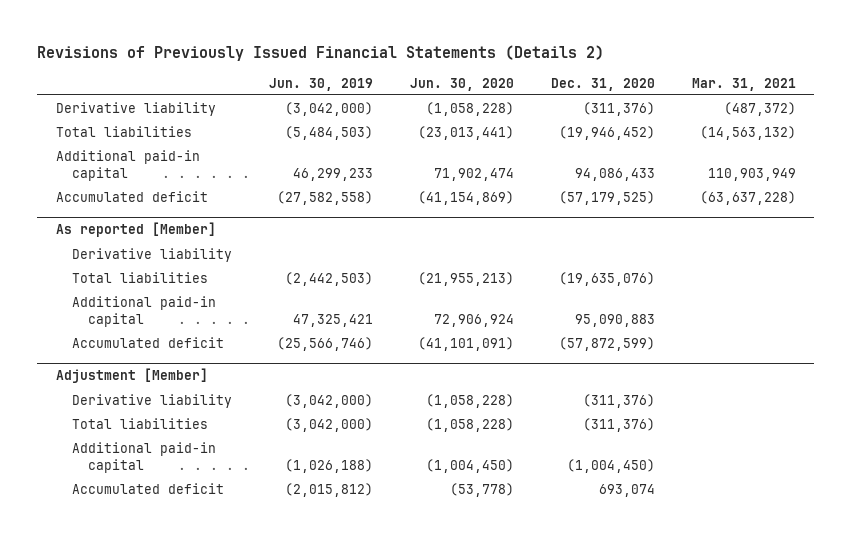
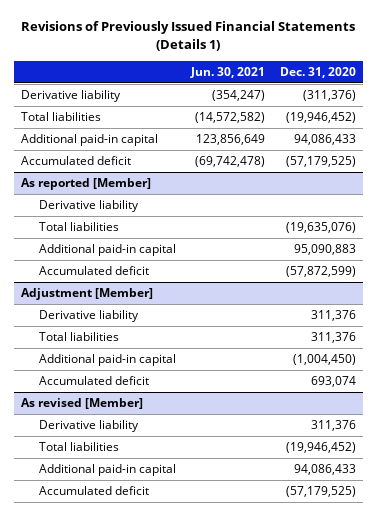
- Revisions of Previously Issued Financial Statements (Details 2)
+ Revisions of Previously Issued Financial Statements (Details 1)
- | Jun. 30, 2019 | Jun. 30, 2020 | Dec. 31, 2020 | Mar. 31, 2021
+ | Jun. 30, 2021 | Dec. 31, 2020
@ Adjustment [Member]
- Derivative liability | (3,042,000) | (1,058,228) | (311,376) |
- Total liabilities | (3,042,000) | (1,058,228) | (311,376) |
+ Derivative liability | | 311,376
+ Total liabilities | | 311,376
+ As revised [Member]
+ Derivative liability | | 311,376
+ Total liabilities | | (19,946,452)
+ Additional paid-in capital | | 94,086,433
+ Accumulated deficit | | (57,179,525)

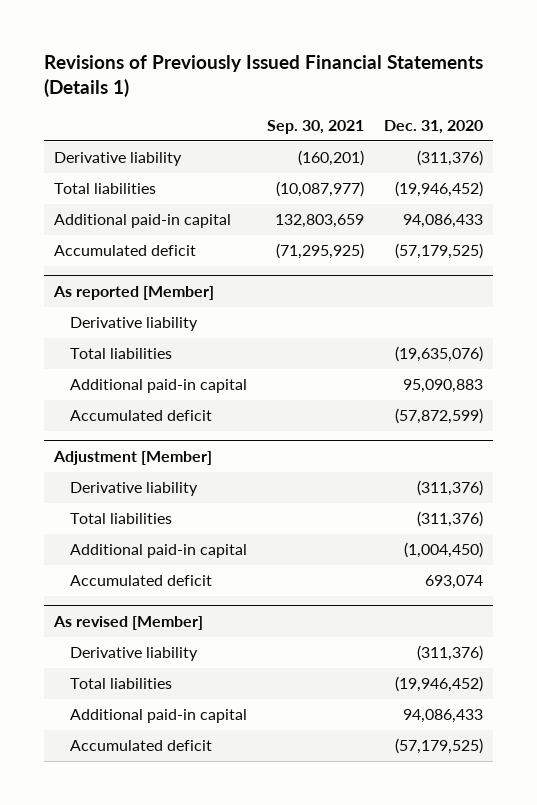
- | Jun. 30, 2021 | Dec. 31, 2020
+ | Sep. 30, 2021 | Dec. 31, 2020
@ Adjustment [Member]
- Derivative liability | | 311,376
- Total liabilities | | 311,376
+ Derivative liability | | (311,376)
+ Total liabilities | | (311,376)
@ As revised [Member]
- Derivative liability | | 311,376
+ Derivative liability | | (311,376)

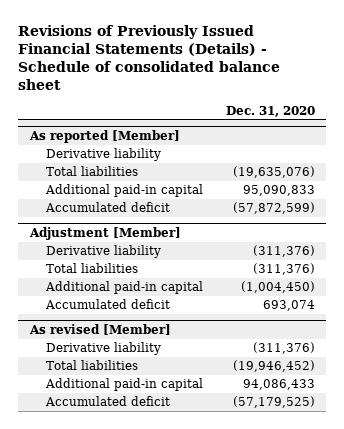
- Revisions of Previously Issued Financial Statements (Details 1)
+ Revisions of Previously Issued Financial Statements (Details) - Schedule of consolidated balance sheet
- | Sep. 30, 2021 | Dec. 31, 2020
+ | Dec. 31, 2020
- Derivative liability | (160,201) | (311,376)
- Total liabilities | (10,087,977) | (19,946,452)
- Additional paid-in capital | 132,803,659 | 94,086,433
- Accumulated deficit | (71,295,925) | (57,179,525)
@ As reported [Member]
- Additional paid-in capital | | 95,090,883
+ Additional paid-in capital | 95,090,833

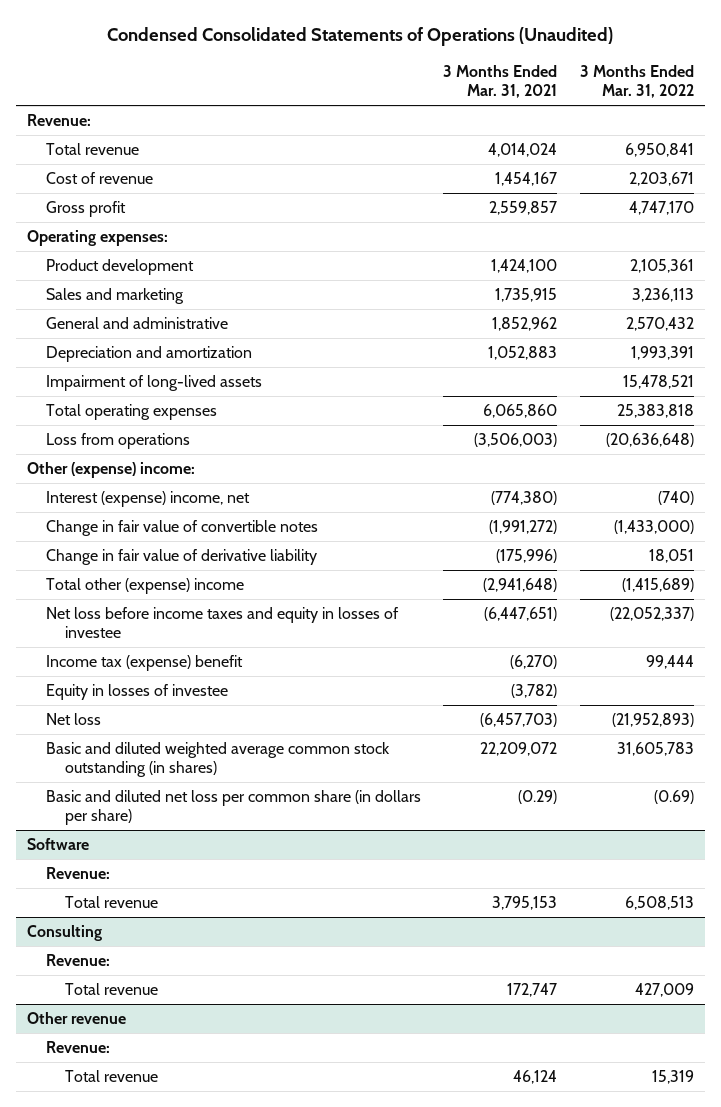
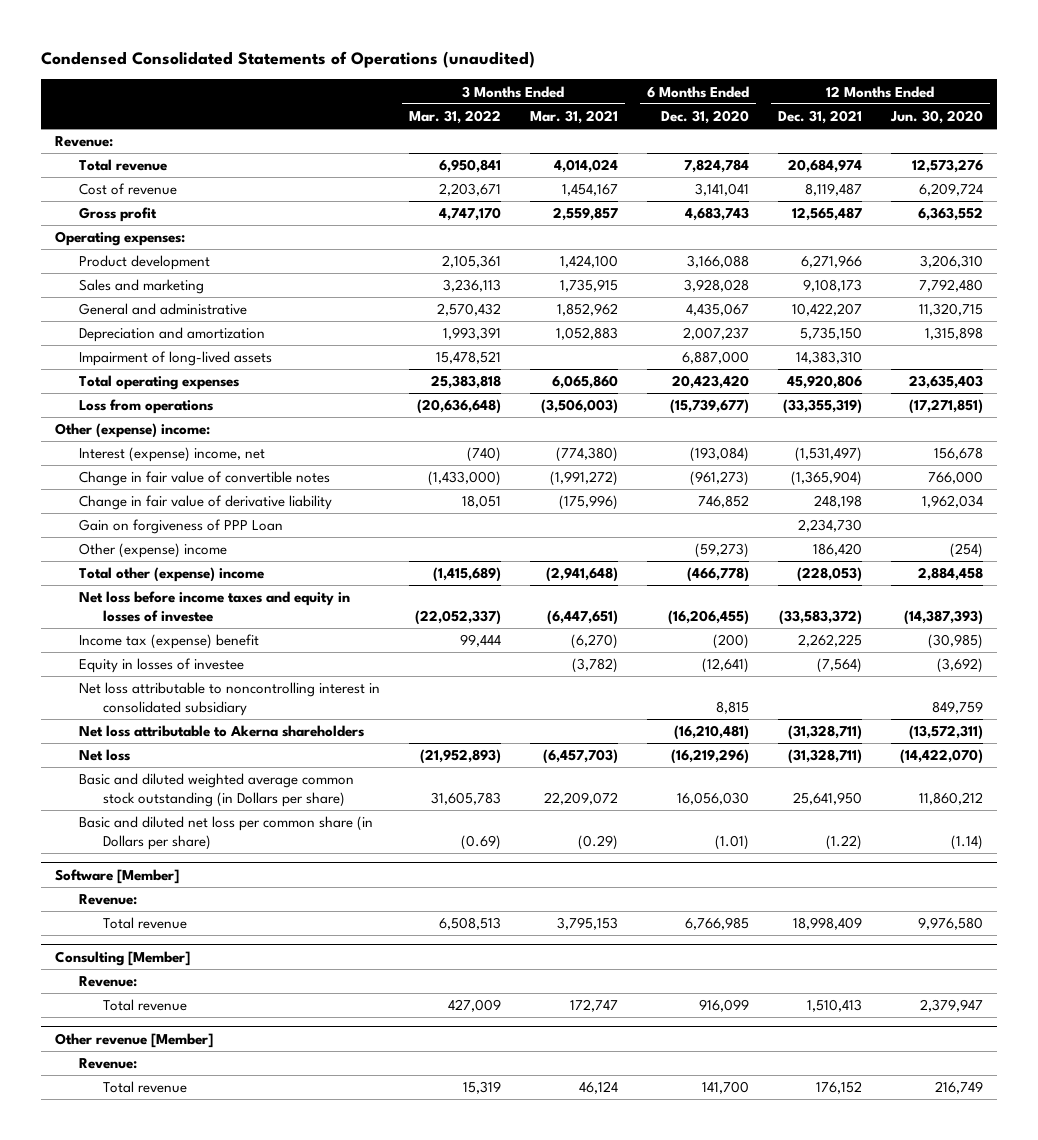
- Condensed Consolidated Statements of Operations (Unaudited)
+ Condensed Consolidated Statements of Operations (unaudited)
- | 3 Months Ended Mar. 31, 2021 | 3 Months Ended Mar. 31, 2022
+ | 3 Months Ended Mar. 31, 2022 | 3 Months Ended Mar. 31, 2021 | 6 Months Ended Dec. 31, 2020 | 12 Months Ended Dec. 31, 2021 | 12 Months Ended Jun. 30, 2020
+ Gain on forgiveness of PPP Loan | | | | 2,234,730 |
+ Other (expense) income | | | (59,273) | 186,420 | (254)
+ Net loss attributable to noncontrolling interest in consolidated subsidiary | | | 8,815 | | 849,759
+ Net loss attributable to Akerna shareholders | | | (16,210,481) | (31,328,711) | (13,572,311)
- Basic and diluted weighted average common stock outstanding (in shares) | 22,209,072 | 31,605,783
- Basic and diluted net loss per common share (in dollars per share) | (0.29) | (0.69)
- Software
+ Basic and diluted weighted average common stock outstanding (in Dollars per share) | 31,605,783 | 22,209,072 | 16,056,030 | 25,641,950 | 11,860,212
+ Basic and diluted net loss per common share (in Dollars per share) | (0.69) | (0.29) | (1.01) | (1.22) | (1.14)
+ Software [Member]
- Consulting
+ Consulting [Member]
- Other revenue
+ Other revenue [Member]

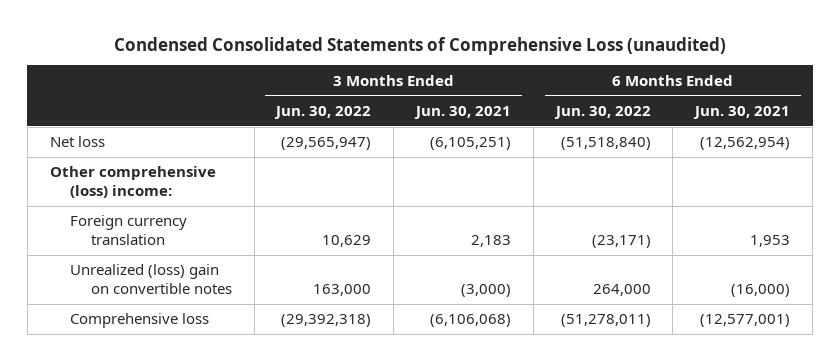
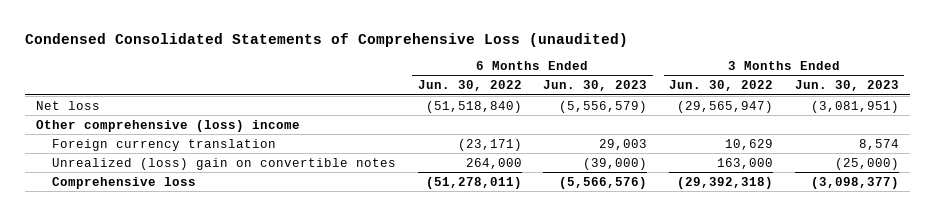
- | 3 Months Ended Jun. 30, 2022 | 3 Months Ended Jun. 30, 2021 | 6 Months Ended Jun. 30, 2022 | 6 Months Ended Jun. 30, 2021
+ | 6 Months Ended Jun. 30, 2022 | 6 Months Ended Jun. 30, 2023 | 3 Months Ended Jun. 30, 2022 | 3 Months Ended Jun. 30, 2023
- Other comprehensive (loss) income:
+ Other comprehensive (loss) income

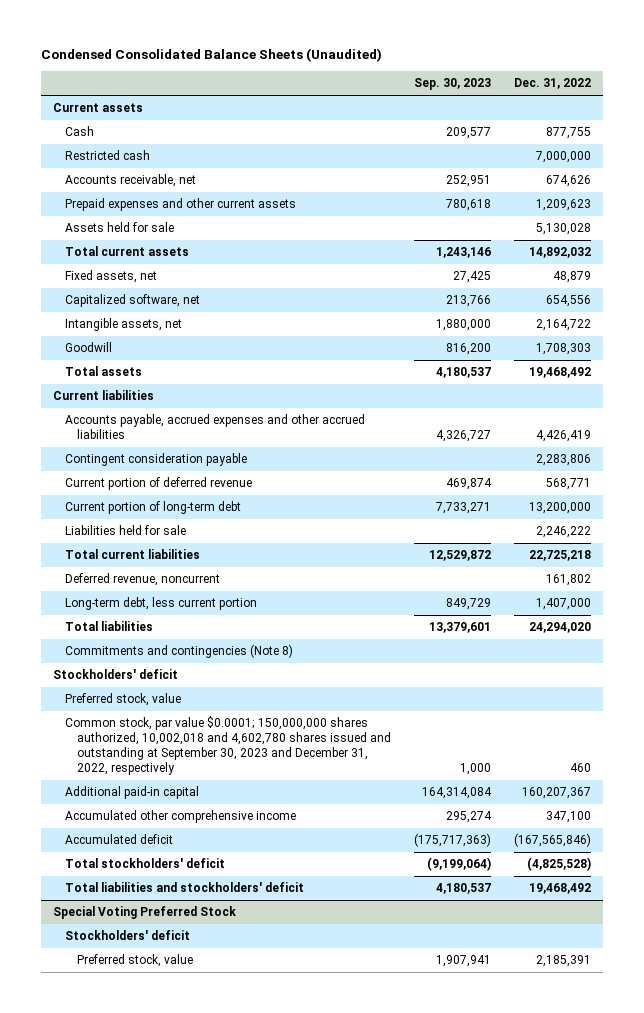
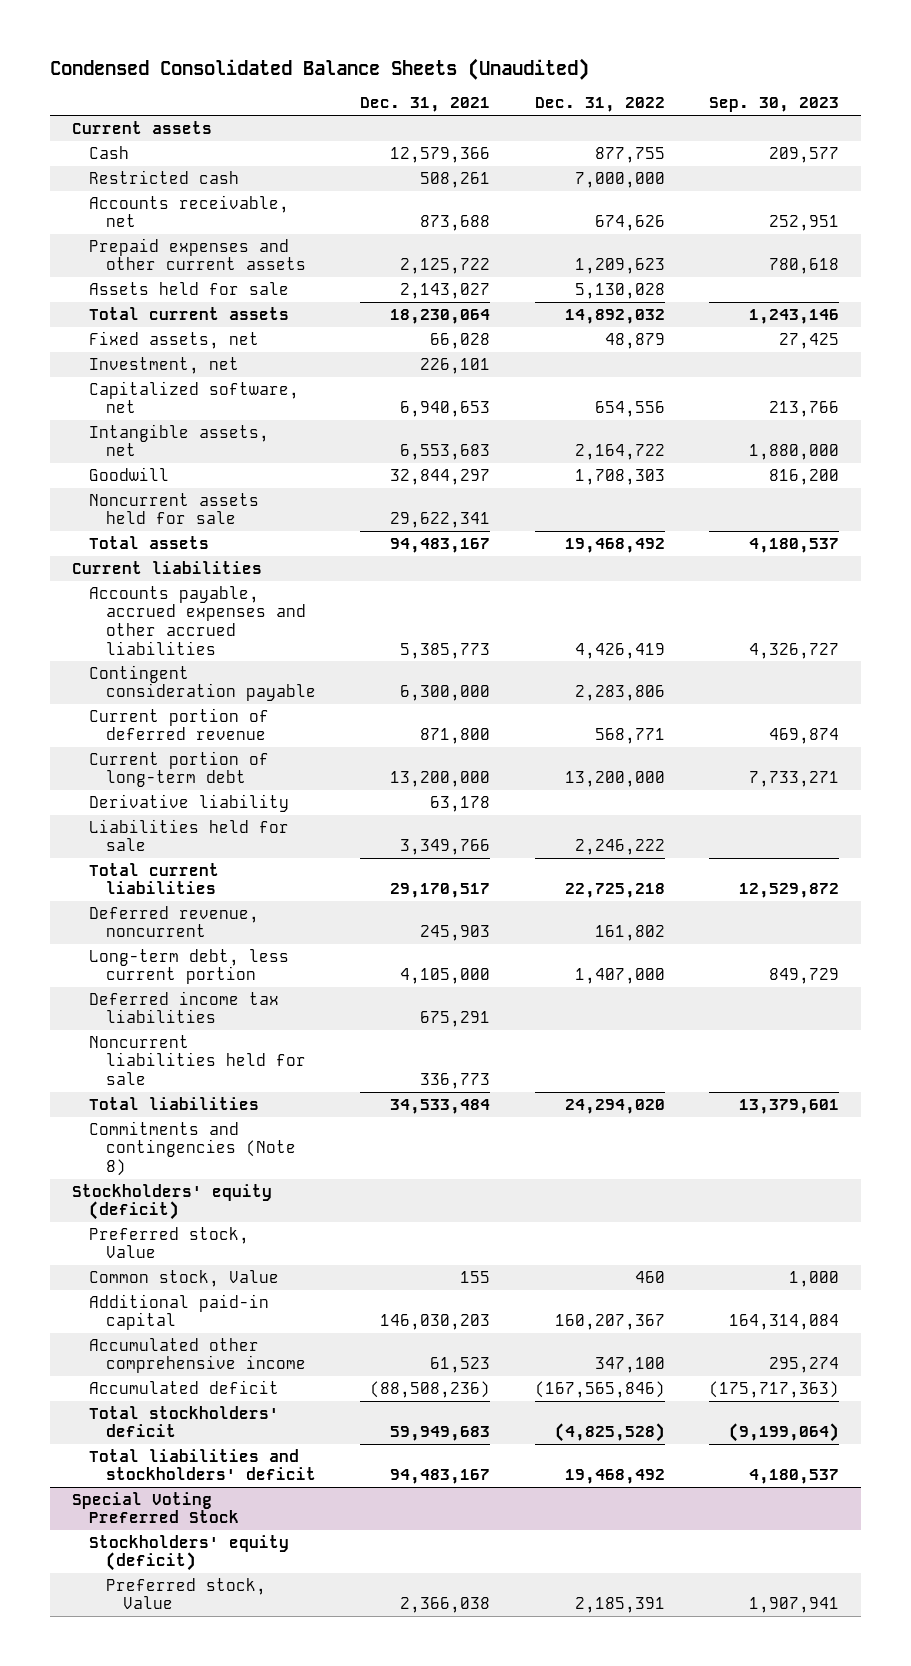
- | Sep. 30, 2023 | Dec. 31, 2022
+ | Dec. 31, 2021 | Dec. 31, 2022 | Sep. 30, 2023
+ Investment, net | 226,101 | |
+ Noncurrent assets held for sale | 29,622,341 | |
+ Derivative liability | 63,178 | |
+ Deferred income tax liabilities | 675,291 | |
+ Noncurrent liabilities held for sale | 336,773 | |
- Stockholders' deficit
- Preferred stock, value
- Common stock, par value $0.0001; 150,000,000 shares authorized, 10,002,018 and 4,602,780 shares issued and outstanding at September 30, 2023 and December 31, 2022, respectively | 1,000 | 460
+ Stockholders' equity (deficit)
+ Preferred stock, Value
+ Common stock, Value | 155 | 460 | 1,000
@ Special Voting Preferred Stock
- Stockholders' deficit
- Preferred stock, value | 1,907,941 | 2,185,391
+ Stockholders' equity (deficit)
+ Preferred stock, Value | 2,366,038 | 2,185,391 | 1,907,941

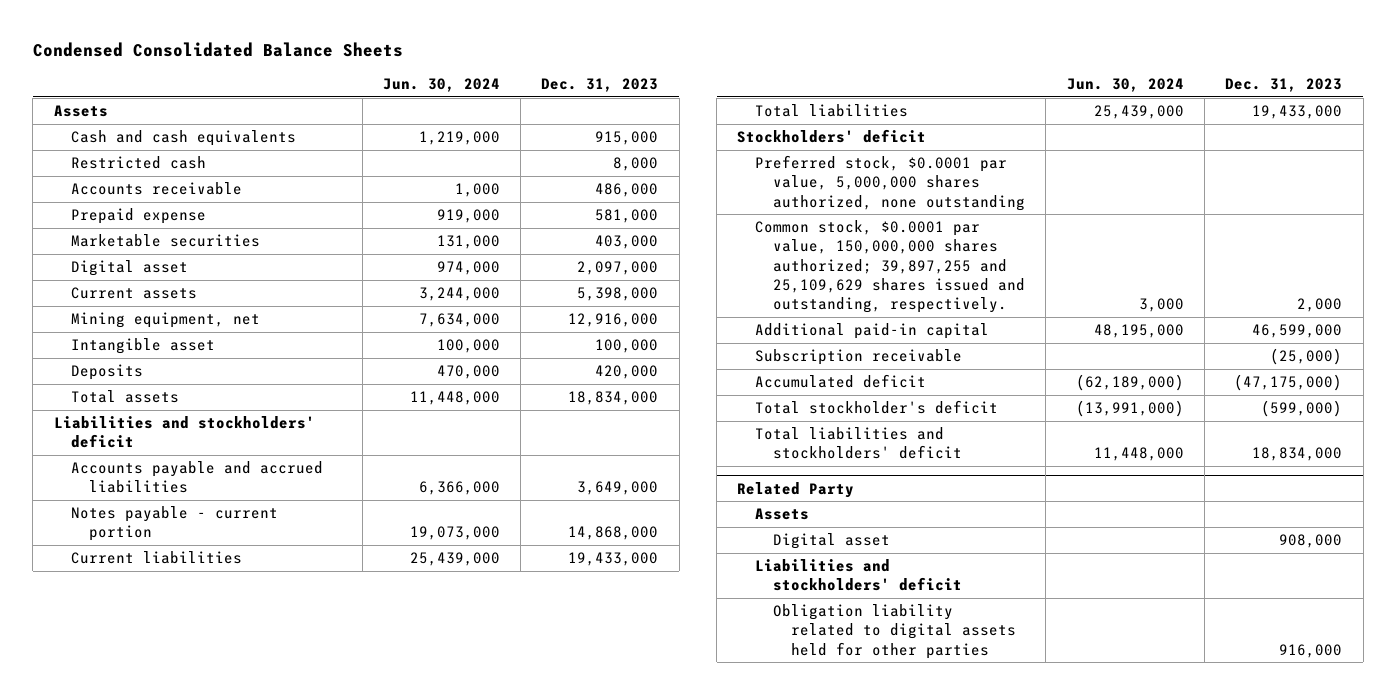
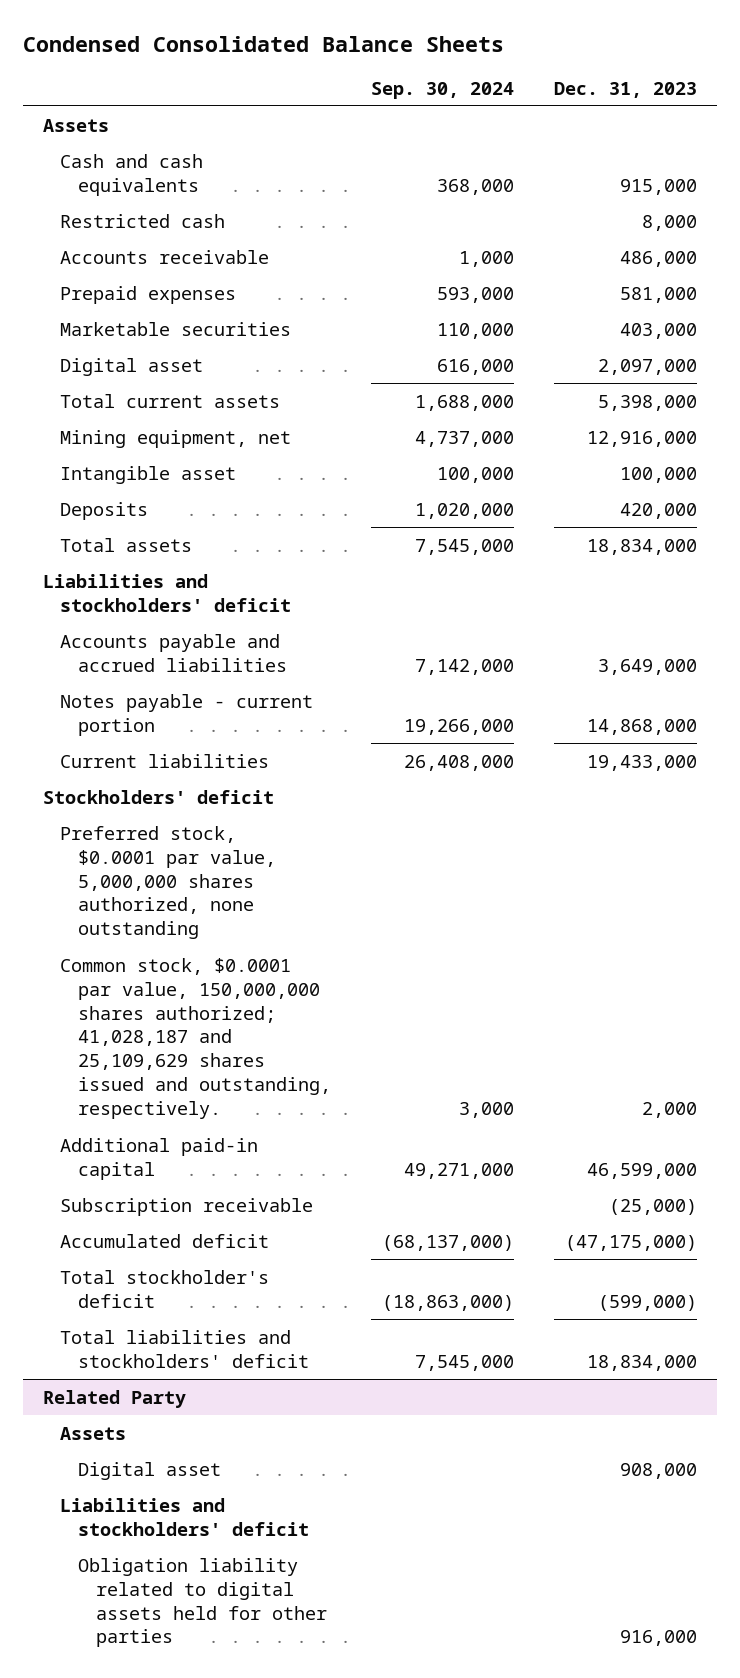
- | Jun. 30, 2024 | Dec. 31, 2023
+ | Sep. 30, 2024 | Dec. 31, 2023
- Prepaid expense | 919,000 | 581,000
+ Prepaid expenses | 593,000 | 581,000
- Current assets | 3,244,000 | 5,398,000
+ Total current assets | 1,688,000 | 5,398,000
- Total liabilities | 25,439,000 | 19,433,000
- Common stock, $0.0001 par value, 150,000,000 shares authorized; 39,897,255 and 25,109,629 shares issued and outstanding, respectively. | 3,000 | 2,000
+ Common stock, $0.0001 par value, 150,000,000 shares authorized; 41,028,187 and 25,109,629 shares issued and outstanding, respectively. | 3,000 | 2,000

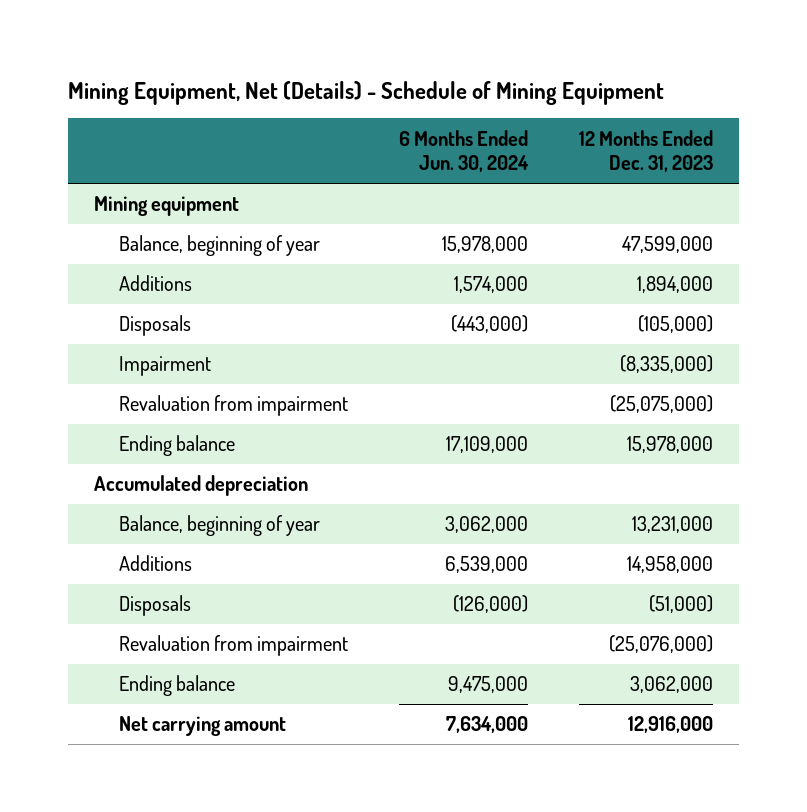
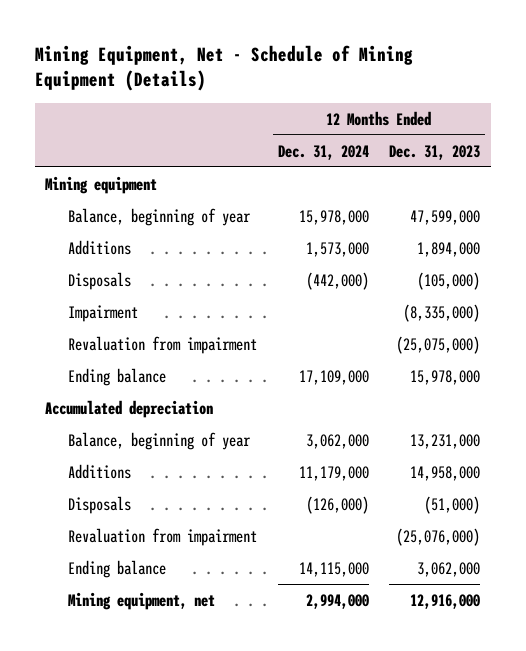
- Mining Equipment, Net (Details) - Schedule of Mining Equipment
+ Mining Equipment, Net - Schedule of Mining Equipment (Details)
- | 6 Months Ended Jun. 30, 2024 | 12 Months Ended Dec. 31, 2023
+ | 12 Months Ended Dec. 31, 2024 | 12 Months Ended Dec. 31, 2023
- Net carrying amount | 7,634,000 | 12,916,000
+ Mining equipment, net | 2,994,000 | 12,916,000

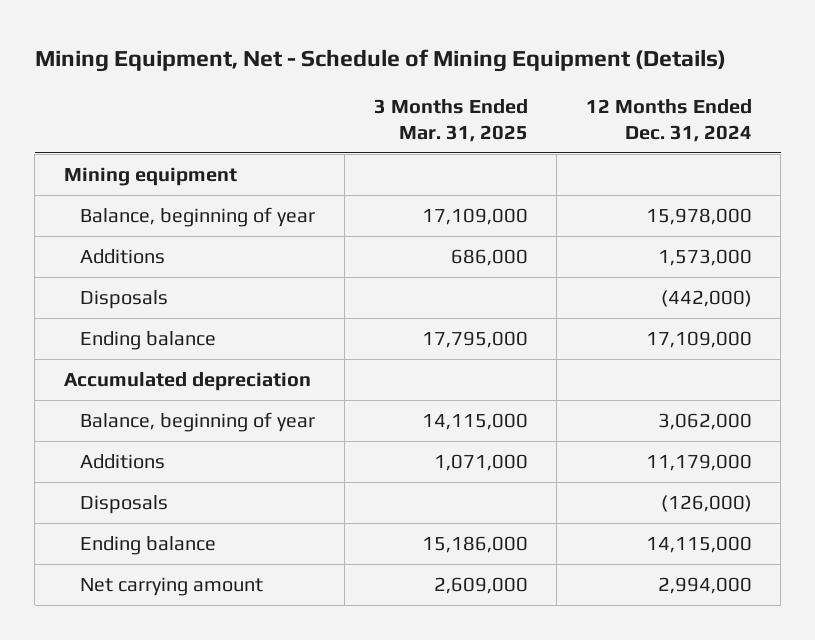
- | 12 Months Ended Dec. 31, 2024 | 12 Months Ended Dec. 31, 2023
+ | 3 Months Ended Mar. 31, 2025 | 12 Months Ended Dec. 31, 2024
- Impairment | | (8,335,000)
- Revaluation from impairment | | (25,075,000)
- Revaluation from impairment | | (25,076,000)
- Mining equipment, net | 2,994,000 | 12,916,000
+ Net carrying amount | 2,609,000 | 2,994,000

